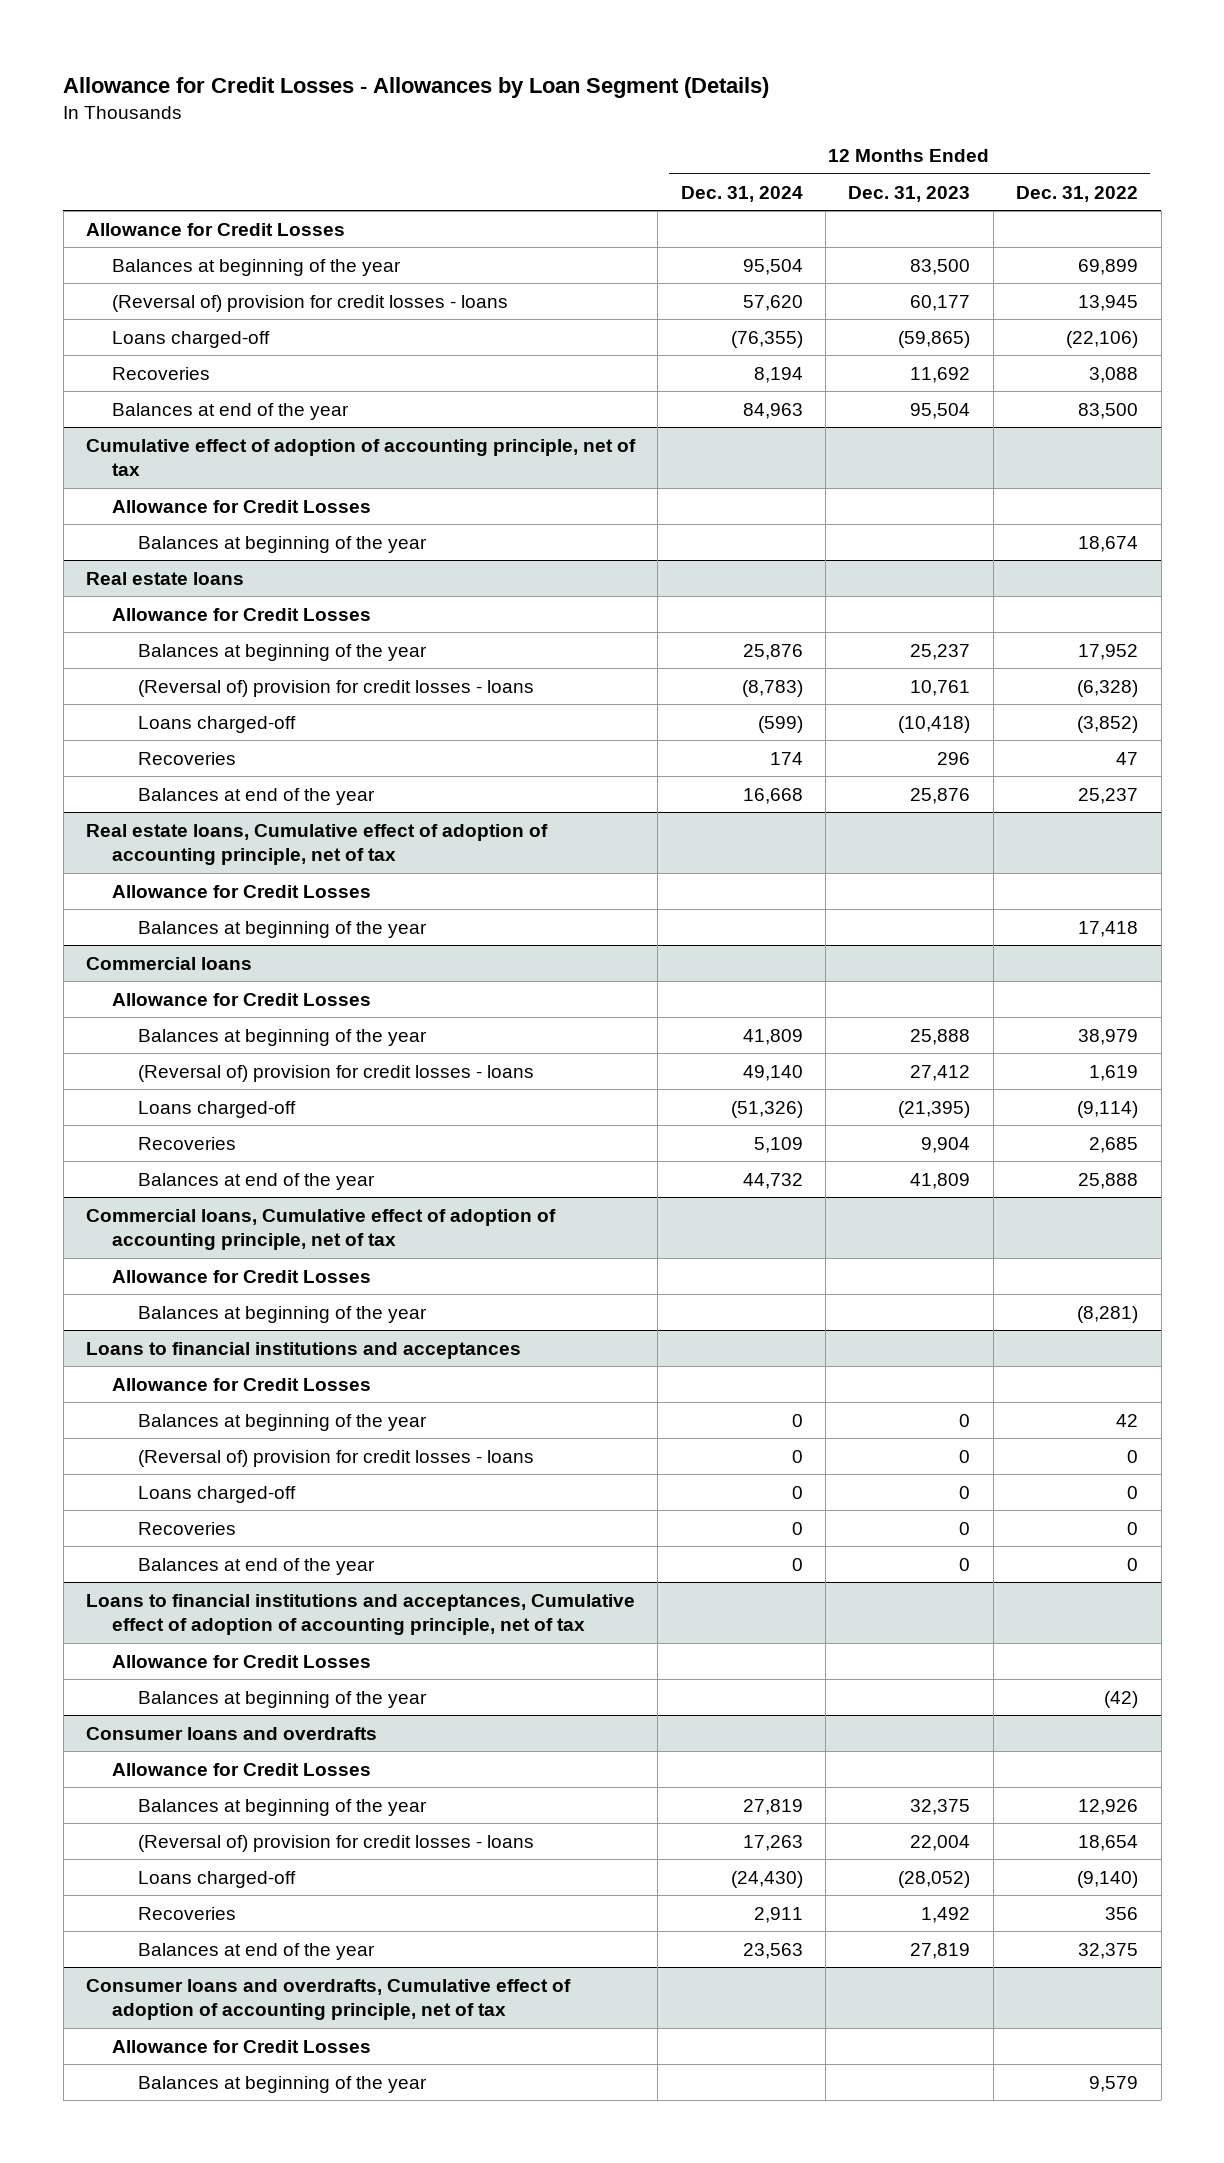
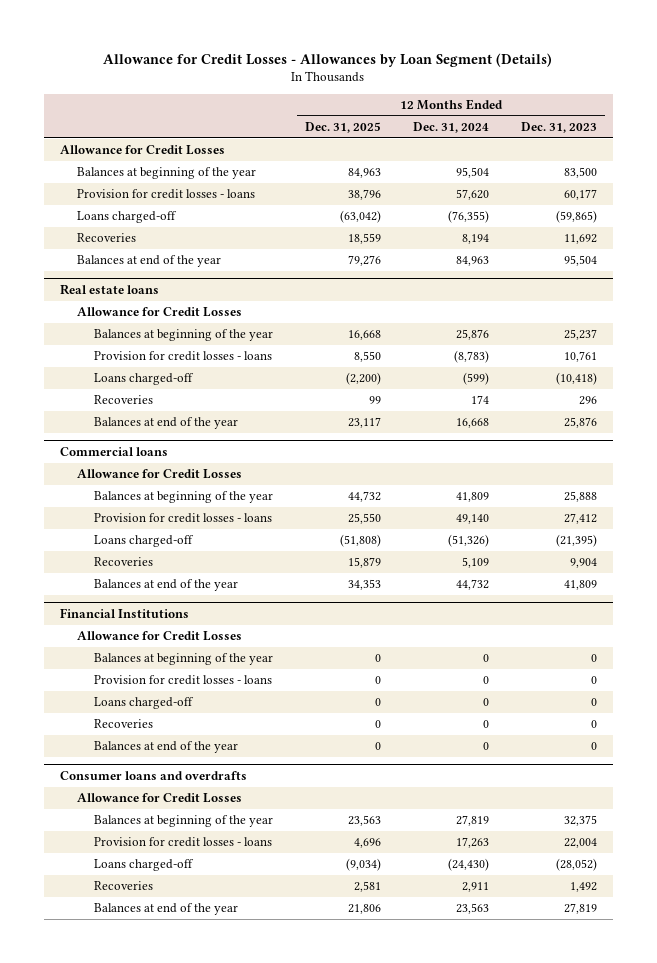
- | 12 Months Ended Dec. 31, 2024 | 12 Months Ended Dec. 31, 2023 | 12 Months Ended Dec. 31, 2022
+ | 12 Months Ended Dec. 31, 2025 | 12 Months Ended Dec. 31, 2024 | 12 Months Ended Dec. 31, 2023
- (Reversal of) provision for credit losses - loans | 57,620 | 60,177 | 13,945
+ Provision for credit losses - loans | 38,796 | 57,620 | 60,177
- Cumulative effect of adoption of accounting principle, net of tax
- Allowance for Credit Losses
- Balances at beginning of the year | | | 18,674
@ Real estate loans
- (Reversal of) provision for credit losses - loans | (8,783) | 10,761 | (6,328)
+ Provision for credit losses - loans | 8,550 | (8,783) | 10,761
- Real estate loans, Cumulative effect of adoption of accounting principle, net of tax
- Allowance for Credit Losses
- Balances at beginning of the year | | | 17,418
@ Commercial loans
- (Reversal of) provision for credit losses - loans | 49,140 | 27,412 | 1,619
+ Provision for credit losses - loans | 25,550 | 49,140 | 27,412
- Commercial loans, Cumulative effect of adoption of accounting principle, net of tax
- Allowance for Credit Losses
- Balances at beginning of the year | | | (8,281)
- Loans to financial institutions and acceptances
+ Financial Institutions
- (Reversal of) provision for credit losses - loans | 0 | 0 | 0
+ Provision for credit losses - loans | 0 | 0 | 0
- Loans to financial institutions and acceptances, Cumulative effect of adoption of accounting principle, net of tax
- Allowance for Credit Losses
- Balances at beginning of the year | | | (42)
@ Consumer loans and overdrafts
- (Reversal of) provision for credit losses - loans | 17,263 | 22,004 | 18,654
+ Provision for credit losses - loans | 4,696 | 17,263 | 22,004
- Consumer loans and overdrafts, Cumulative effect of adoption of accounting principle, net of tax
- Allowance for Credit Losses
- Balances at beginning of the year | | | 9,579

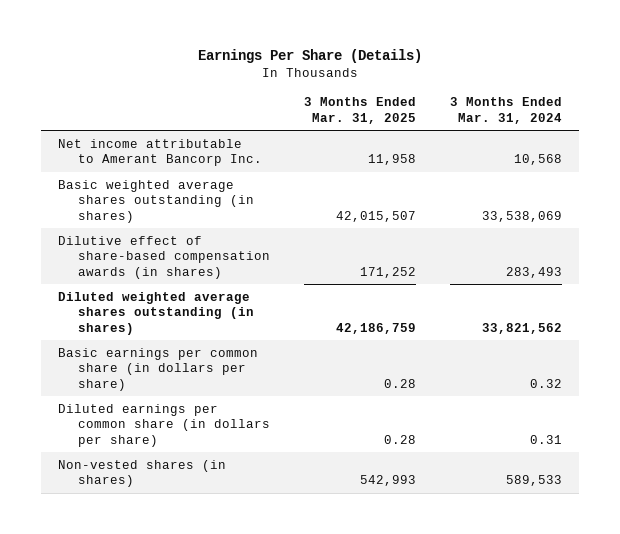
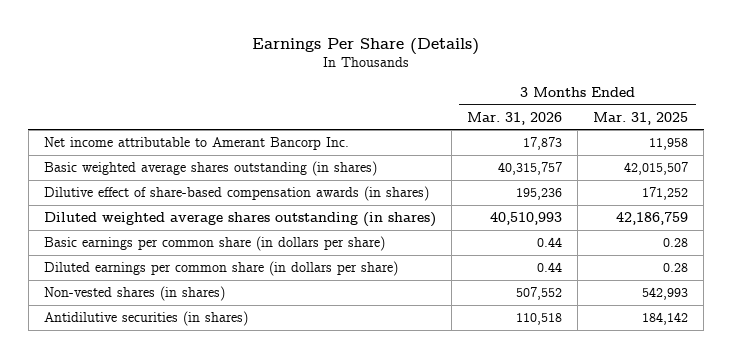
- | 3 Months Ended Mar. 31, 2025 | 3 Months Ended Mar. 31, 2024
+ | 3 Months Ended Mar. 31, 2026 | 3 Months Ended Mar. 31, 2025
+ Antidilutive securities (in shares) | 110,518 | 184,142

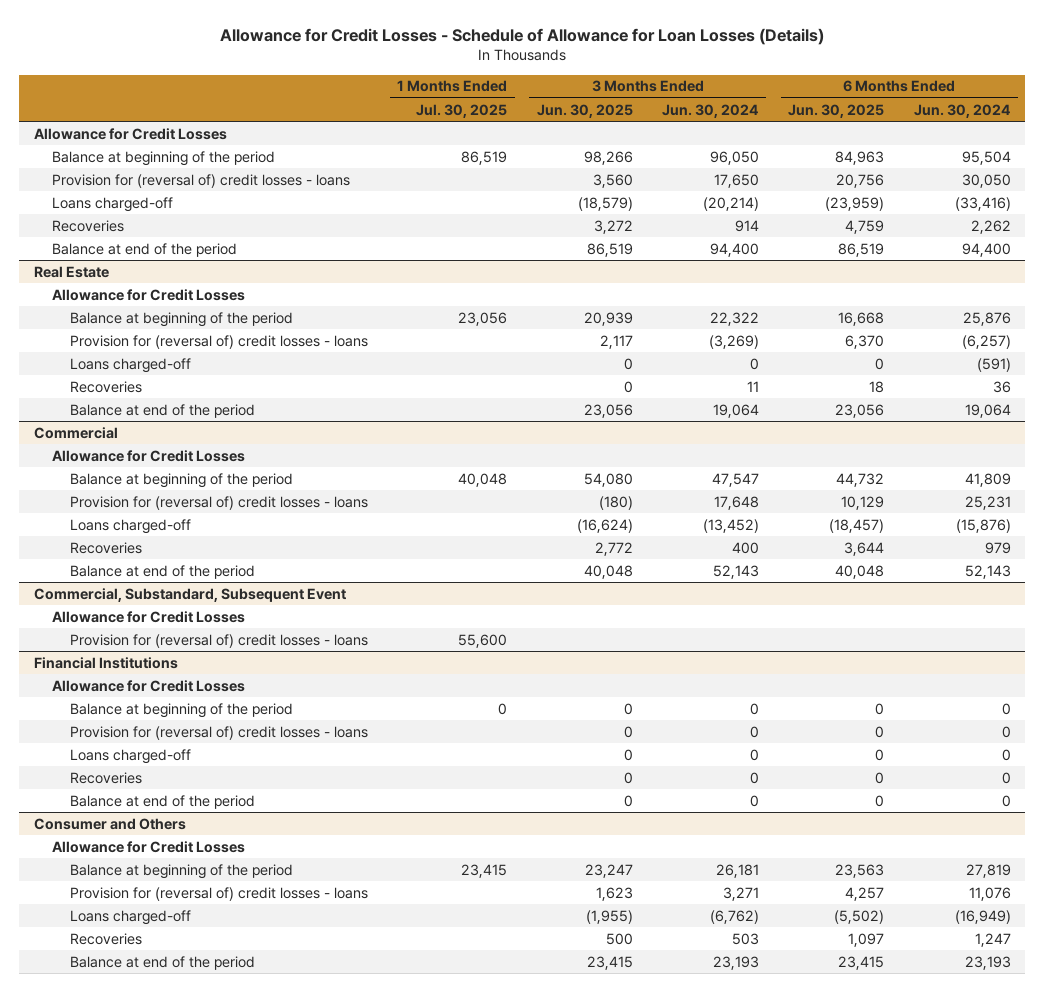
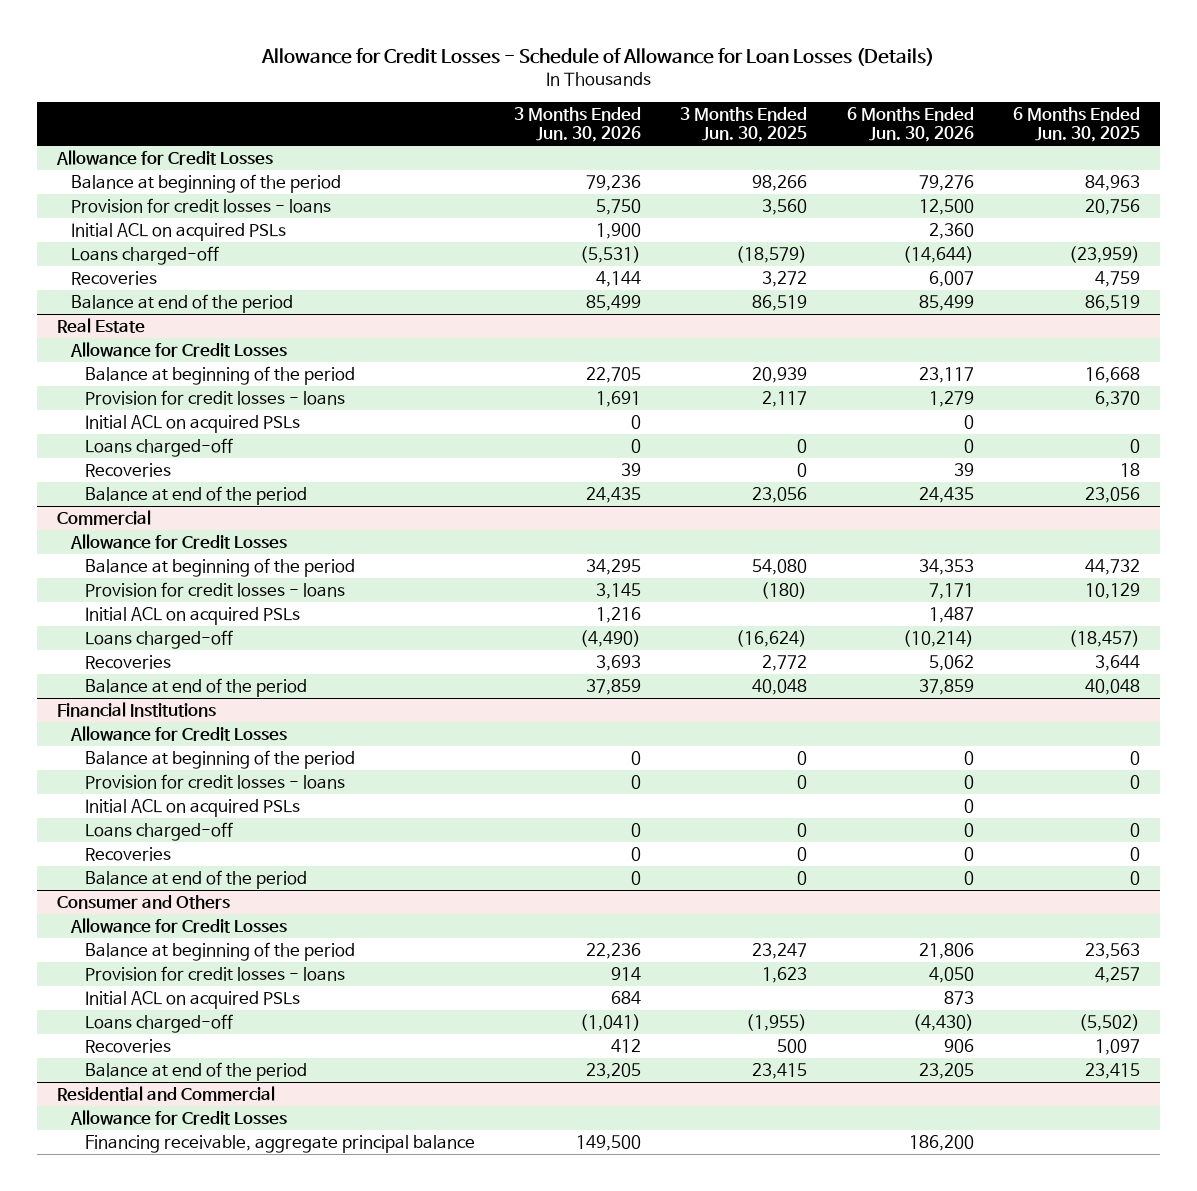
- | 1 Months Ended Jul. 30, 2025 | 3 Months Ended Jun. 30, 2025 | 3 Months Ended Jun. 30, 2024 | 6 Months Ended Jun. 30, 2025 | 6 Months Ended Jun. 30, 2024
+ | 3 Months Ended Jun. 30, 2026 | 3 Months Ended Jun. 30, 2025 | 6 Months Ended Jun. 30, 2026 | 6 Months Ended Jun. 30, 2025
- Provision for (reversal of) credit losses - loans | | 3,560 | 17,650 | 20,756 | 30,050
+ Provision for credit losses - loans | 5,750 | 3,560 | 12,500 | 20,756
+ Initial ACL on acquired PSLs | 1,900 | | 2,360 |
@ Real Estate
- Provision for (reversal of) credit losses - loans | | 2,117 | (3,269) | 6,370 | (6,257)
+ Provision for credit losses - loans | 1,691 | 2,117 | 1,279 | 6,370
+ Initial ACL on acquired PSLs | 0 | | 0 |
@ Commercial
- Provision for (reversal of) credit losses - loans | | (180) | 17,648 | 10,129 | 25,231
+ Provision for credit losses - loans | 3,145 | (180) | 7,171 | 10,129
+ Initial ACL on acquired PSLs | 1,216 | | 1,487 |
- Commercial, Substandard, Subsequent Event
- Allowance for Credit Losses
- Provision for (reversal of) credit losses - loans | 55,600 | | | |
@ Financial Institutions
- Provision for (reversal of) credit losses - loans | | 0 | 0 | 0 | 0
+ Provision for credit losses - loans | 0 | 0 | 0 | 0
+ Initial ACL on acquired PSLs | | | 0 |
@ Consumer and Others
- Provision for (reversal of) credit losses - loans | | 1,623 | 3,271 | 4,257 | 11,076
+ Provision for credit losses - loans | 914 | 1,623 | 4,050 | 4,257
+ Initial ACL on acquired PSLs | 684 | | 873 |
+ Residential and Commercial
+ Allowance for Credit Losses
+ Financing receivable, aggregate principal balance | 149,500 | | 186,200 |

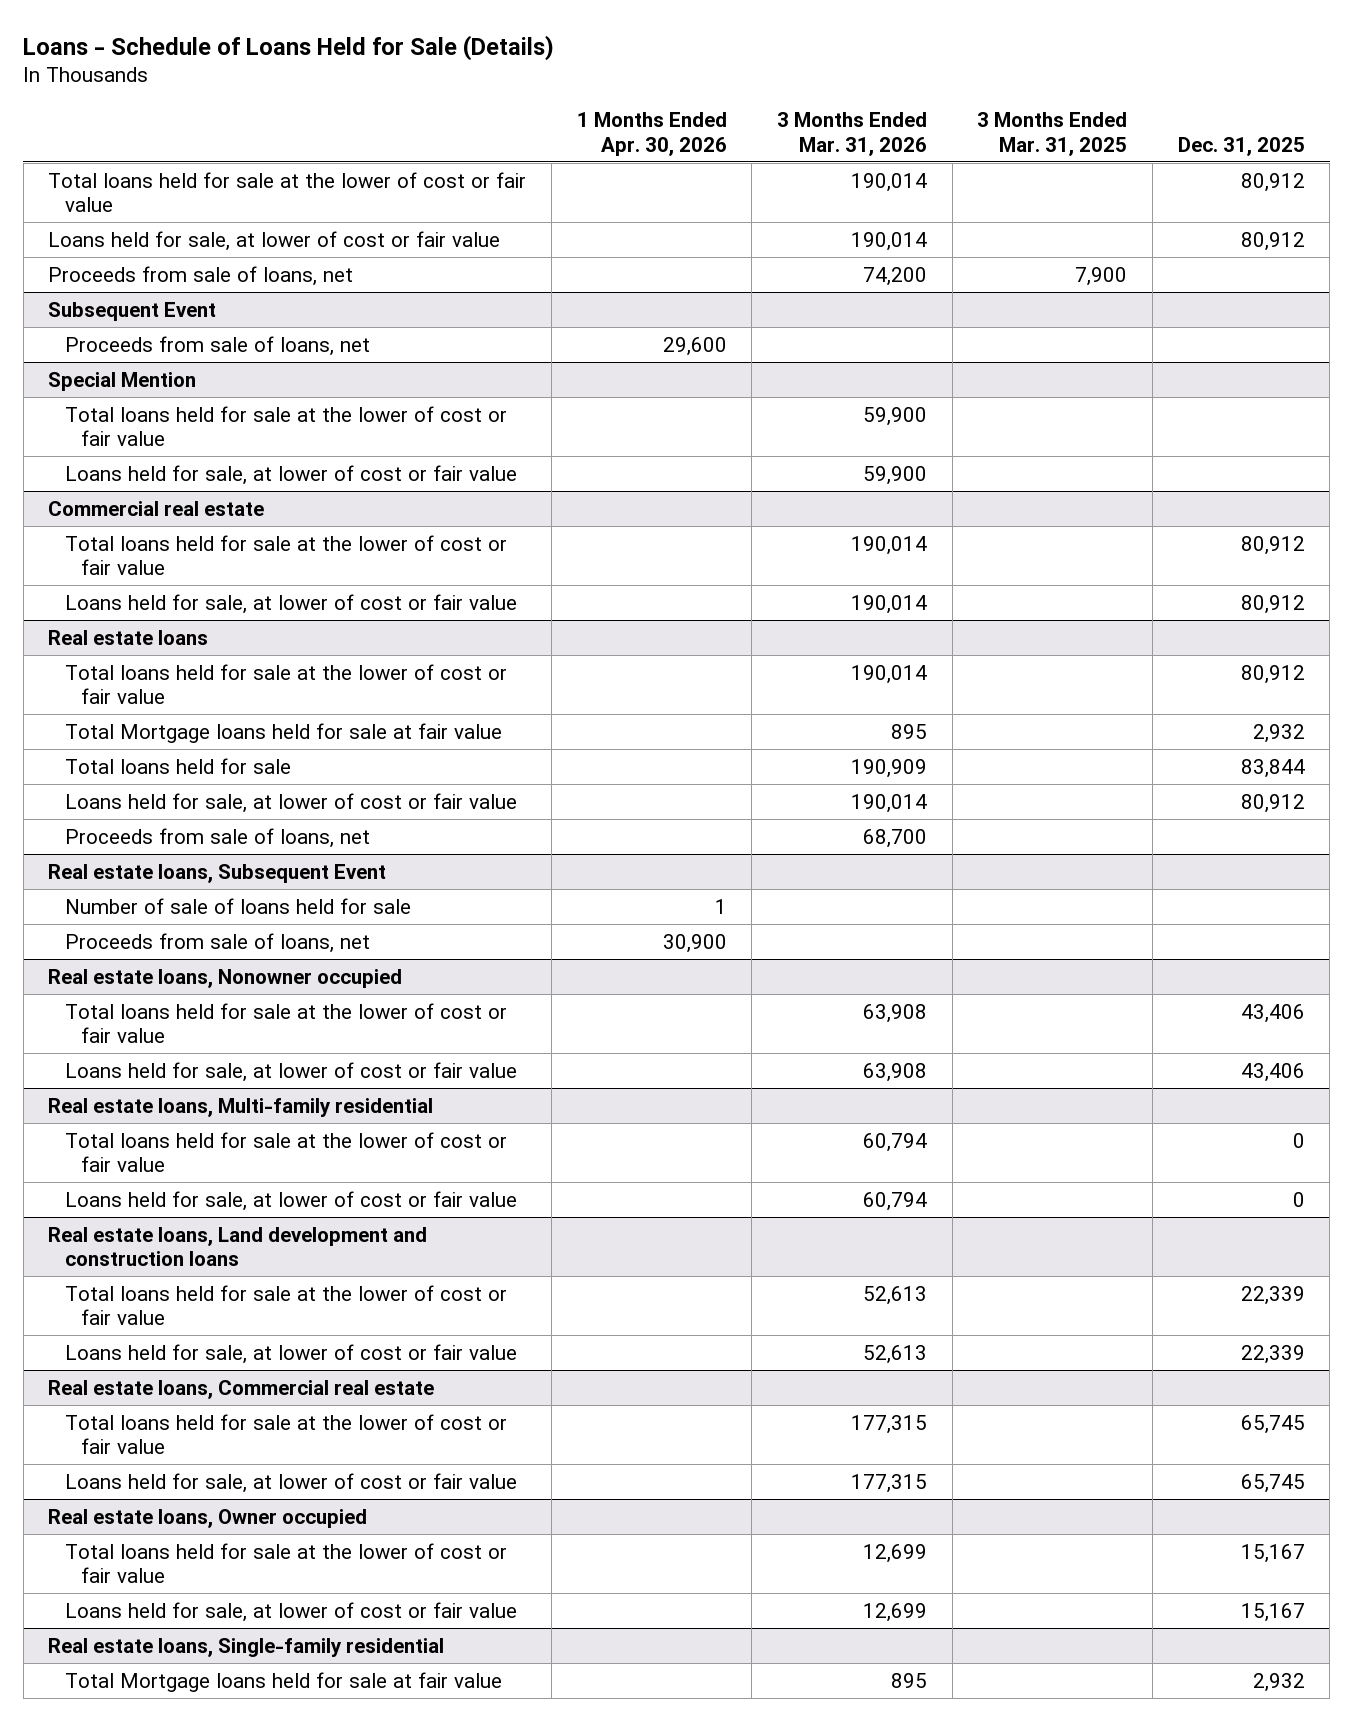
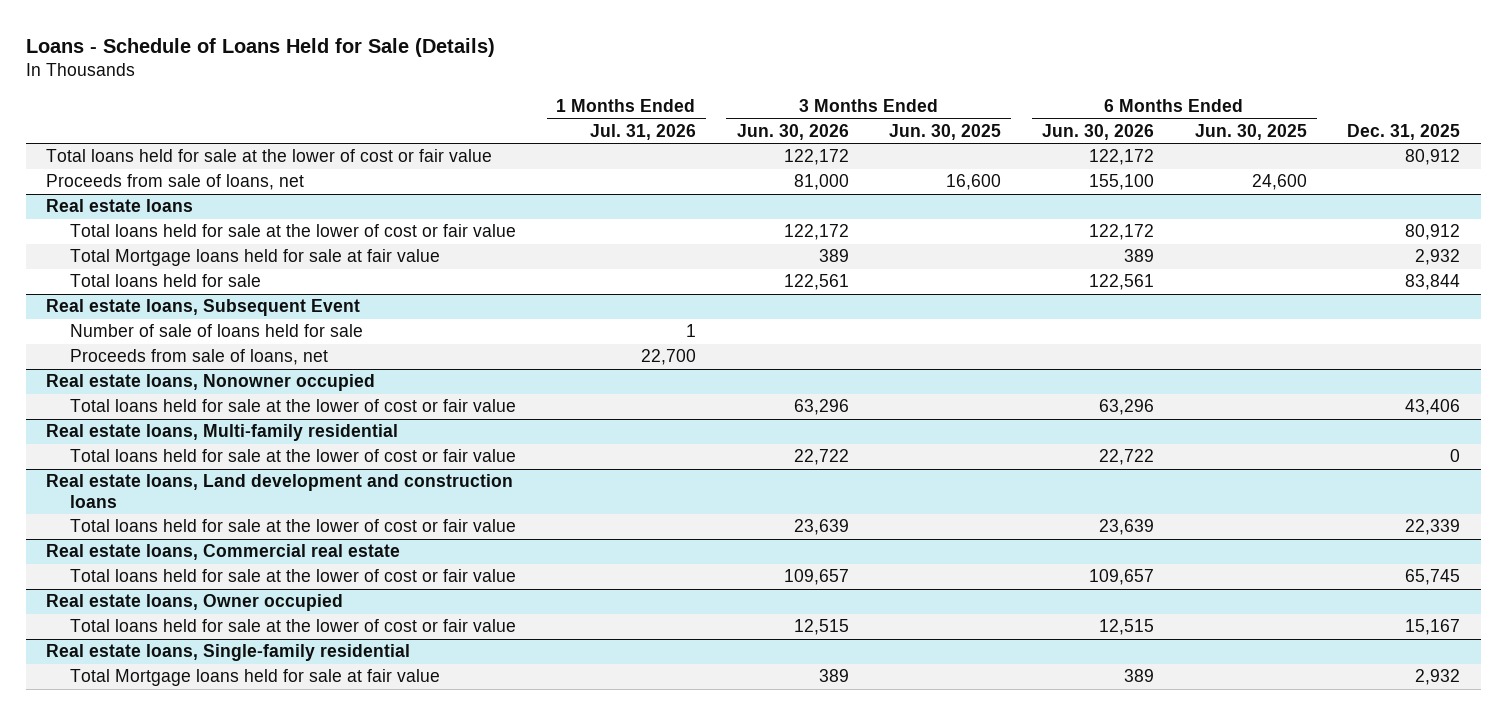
- | 1 Months Ended Apr. 30, 2026 | 3 Months Ended Mar. 31, 2026 | 3 Months Ended Mar. 31, 2025 | Dec. 31, 2025
+ | 1 Months Ended Jul. 31, 2026 | 3 Months Ended Jun. 30, 2026 | 3 Months Ended Jun. 30, 2025 | 6 Months Ended Jun. 30, 2026 | 6 Months Ended Jun. 30, 2025 | Dec. 31, 2025
- Loans held for sale, at lower of cost or fair value | | 190,014 | | 80,912
- Subsequent Event
- Proceeds from sale of loans, net | 29,600 | | |
- Special Mention
- Total loans held for sale at the lower of cost or fair value | | 59,900 | |
- Loans held for sale, at lower of cost or fair value | | 59,900 | |
- Commercial real estate
- Total loans held for sale at the lower of cost or fair value | | 190,014 | | 80,912
- Loans held for sale, at lower of cost or fair value | | 190,014 | | 80,912
@ Real estate loans
- Loans held for sale, at lower of cost or fair value | | 190,014 | | 80,912
- Proceeds from sale of loans, net | | 68,700 | |
@ Real estate loans, Nonowner occupied
- Loans held for sale, at lower of cost or fair value | | 63,908 | | 43,406
@ Real estate loans, Multi-family residential
- Loans held for sale, at lower of cost or fair value | | 60,794 | | 0
@ Real estate loans, Land development and construction loans
- Loans held for sale, at lower of cost or fair value | | 52,613 | | 22,339
@ Real estate loans, Commercial real estate
- Loans held for sale, at lower of cost or fair value | | 177,315 | | 65,745
@ Real estate loans, Owner occupied
- Loans held for sale, at lower of cost or fair value | | 12,699 | | 15,167

